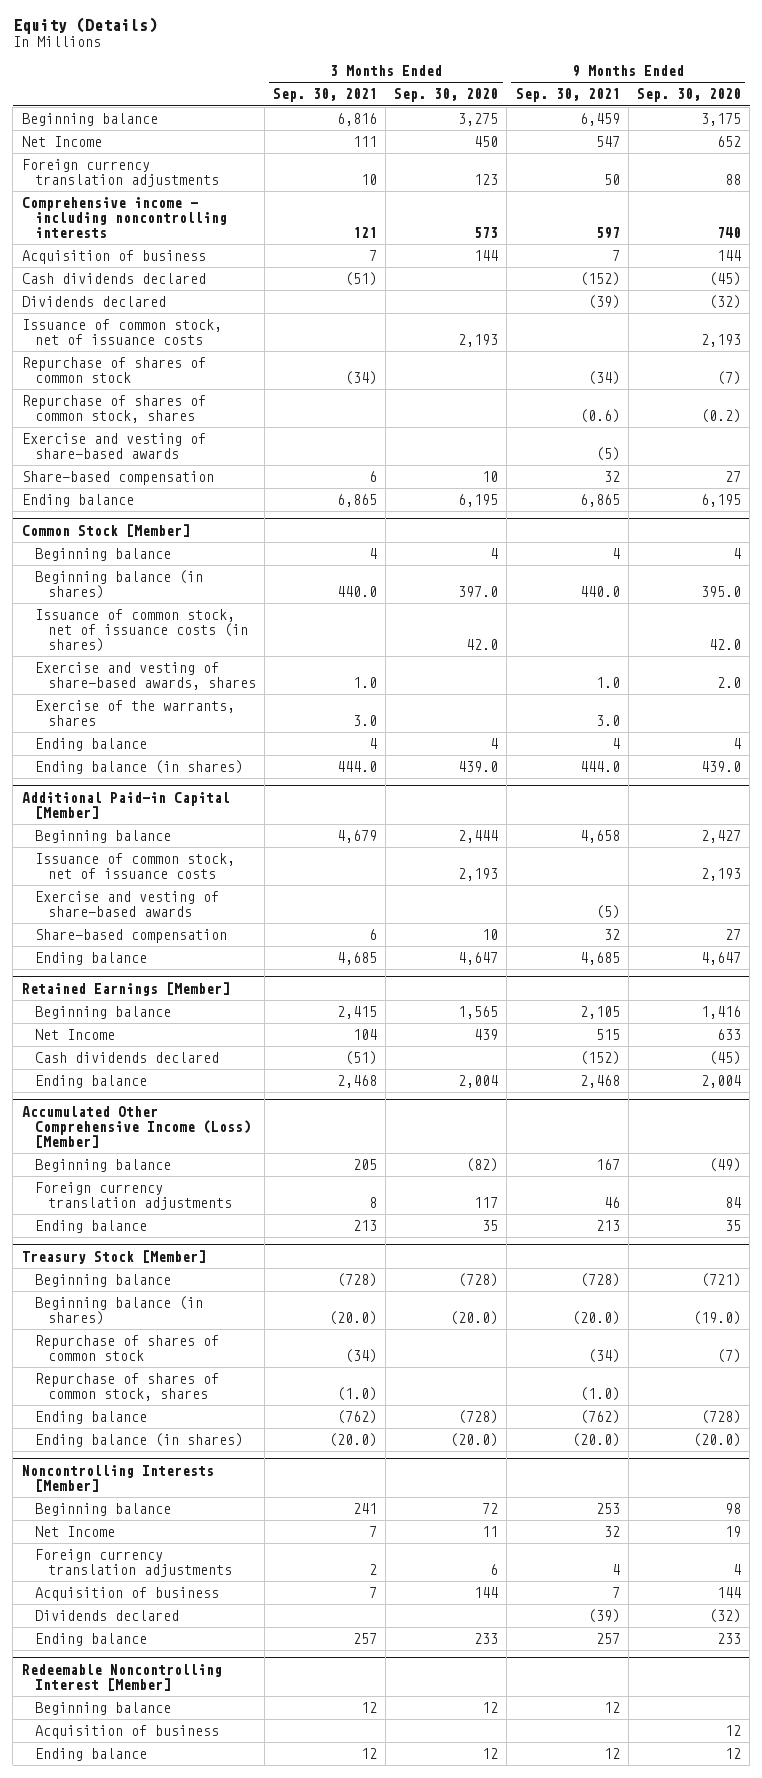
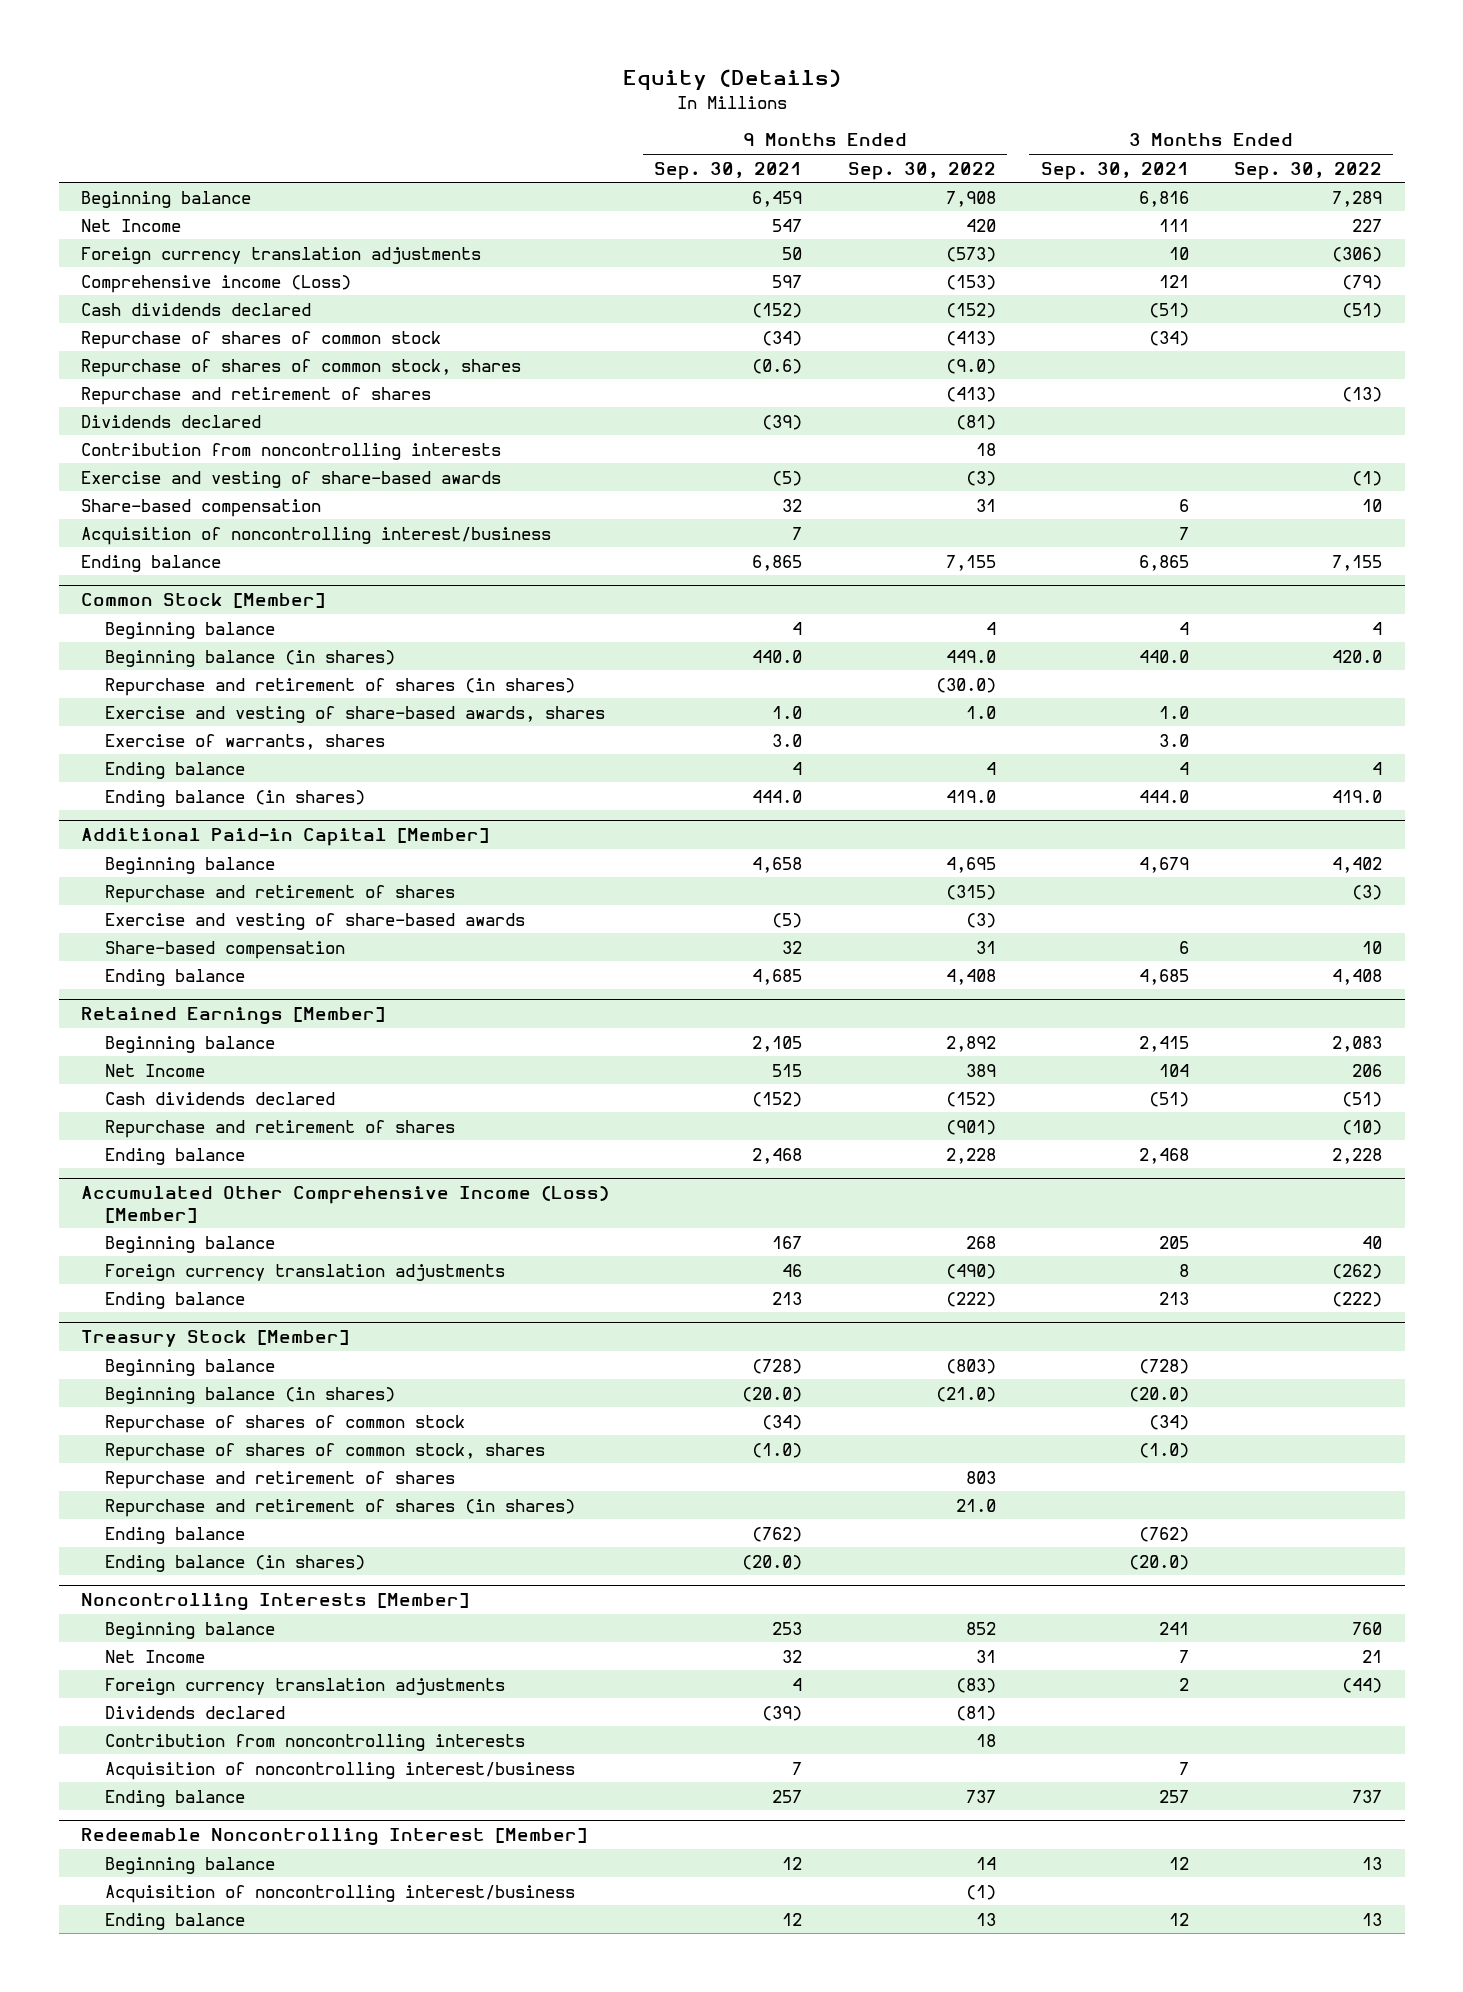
- | 3 Months Ended Sep. 30, 2021 | 3 Months Ended Sep. 30, 2020 | 9 Months Ended Sep. 30, 2021 | 9 Months Ended Sep. 30, 2020
+ | 9 Months Ended Sep. 30, 2021 | 9 Months Ended Sep. 30, 2022 | 3 Months Ended Sep. 30, 2021 | 3 Months Ended Sep. 30, 2022
- Comprehensive income - including noncontrolling interests | 121 | 573 | 597 | 740
- Acquisition of business | 7 | 144 | 7 | 144
+ Comprehensive income (Loss) | 597 | (153) | 121 | (79)
- Issuance of common stock, net of issuance costs | | 2,193 | | 2,193
+ Repurchase and retirement of shares | | (413) | | (13)
moved down: Dividends declared | (39) | (81) | |
+ Contribution from noncontrolling interests | | 18 | |
+ Acquisition of noncontrolling interest/business | 7 | | 7 |
@ Common Stock [Member]
- Issuance of common stock, net of issuance costs (in shares) | | 42.0 | | 42.0
+ Repurchase and retirement of shares (in shares) | | (30.0) | |
- Exercise of the warrants, shares | 3.0 | | 3.0 |
+ Exercise of warrants, shares | 3.0 | | 3.0 |
@ Additional Paid-in Capital [Member]
- Issuance of common stock, net of issuance costs | | 2,193 | | 2,193
+ Repurchase and retirement of shares | | (315) | | (3)
@ Retained Earnings [Member]
+ Repurchase and retirement of shares | | (901) | | (10)
@ Treasury Stock [Member]
+ Repurchase and retirement of shares | | 803 | |
+ Repurchase and retirement of shares (in shares) | | 21.0 | |
@ Noncontrolling Interests [Member]
- Acquisition of business | 7 | 144 | 7 | 144
+ Contribution from noncontrolling interests | | 18 | |
+ Acquisition of noncontrolling interest/business | 7 | | 7 |
@ Redeemable Noncontrolling Interest [Member]
- Acquisition of business | | | | 12
+ Acquisition of noncontrolling interest/business | | (1) | |

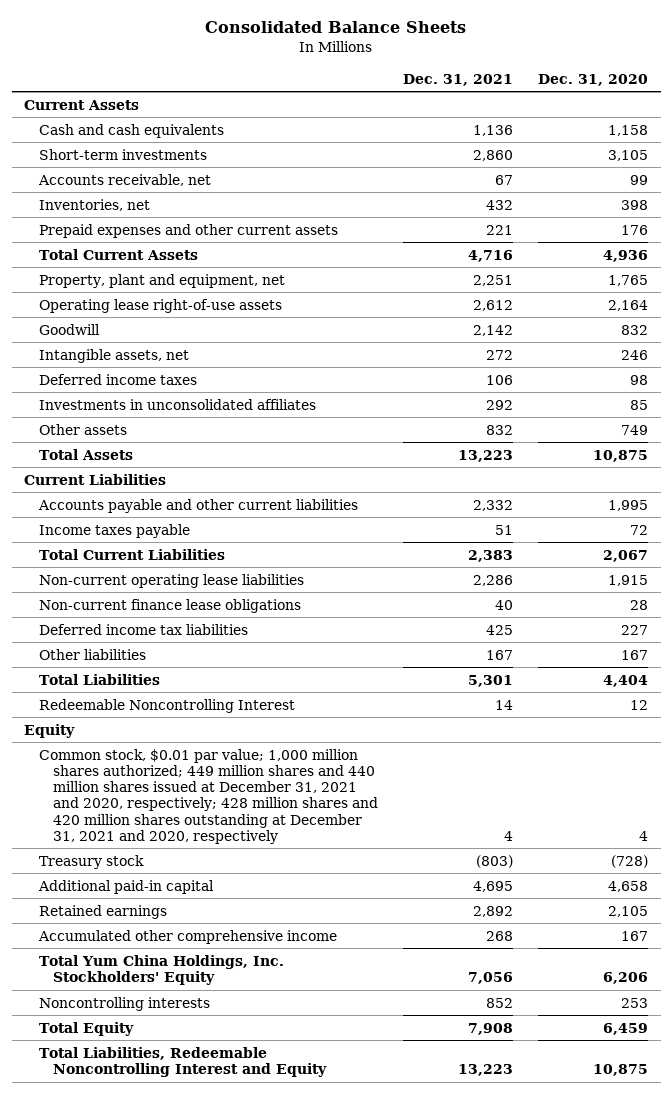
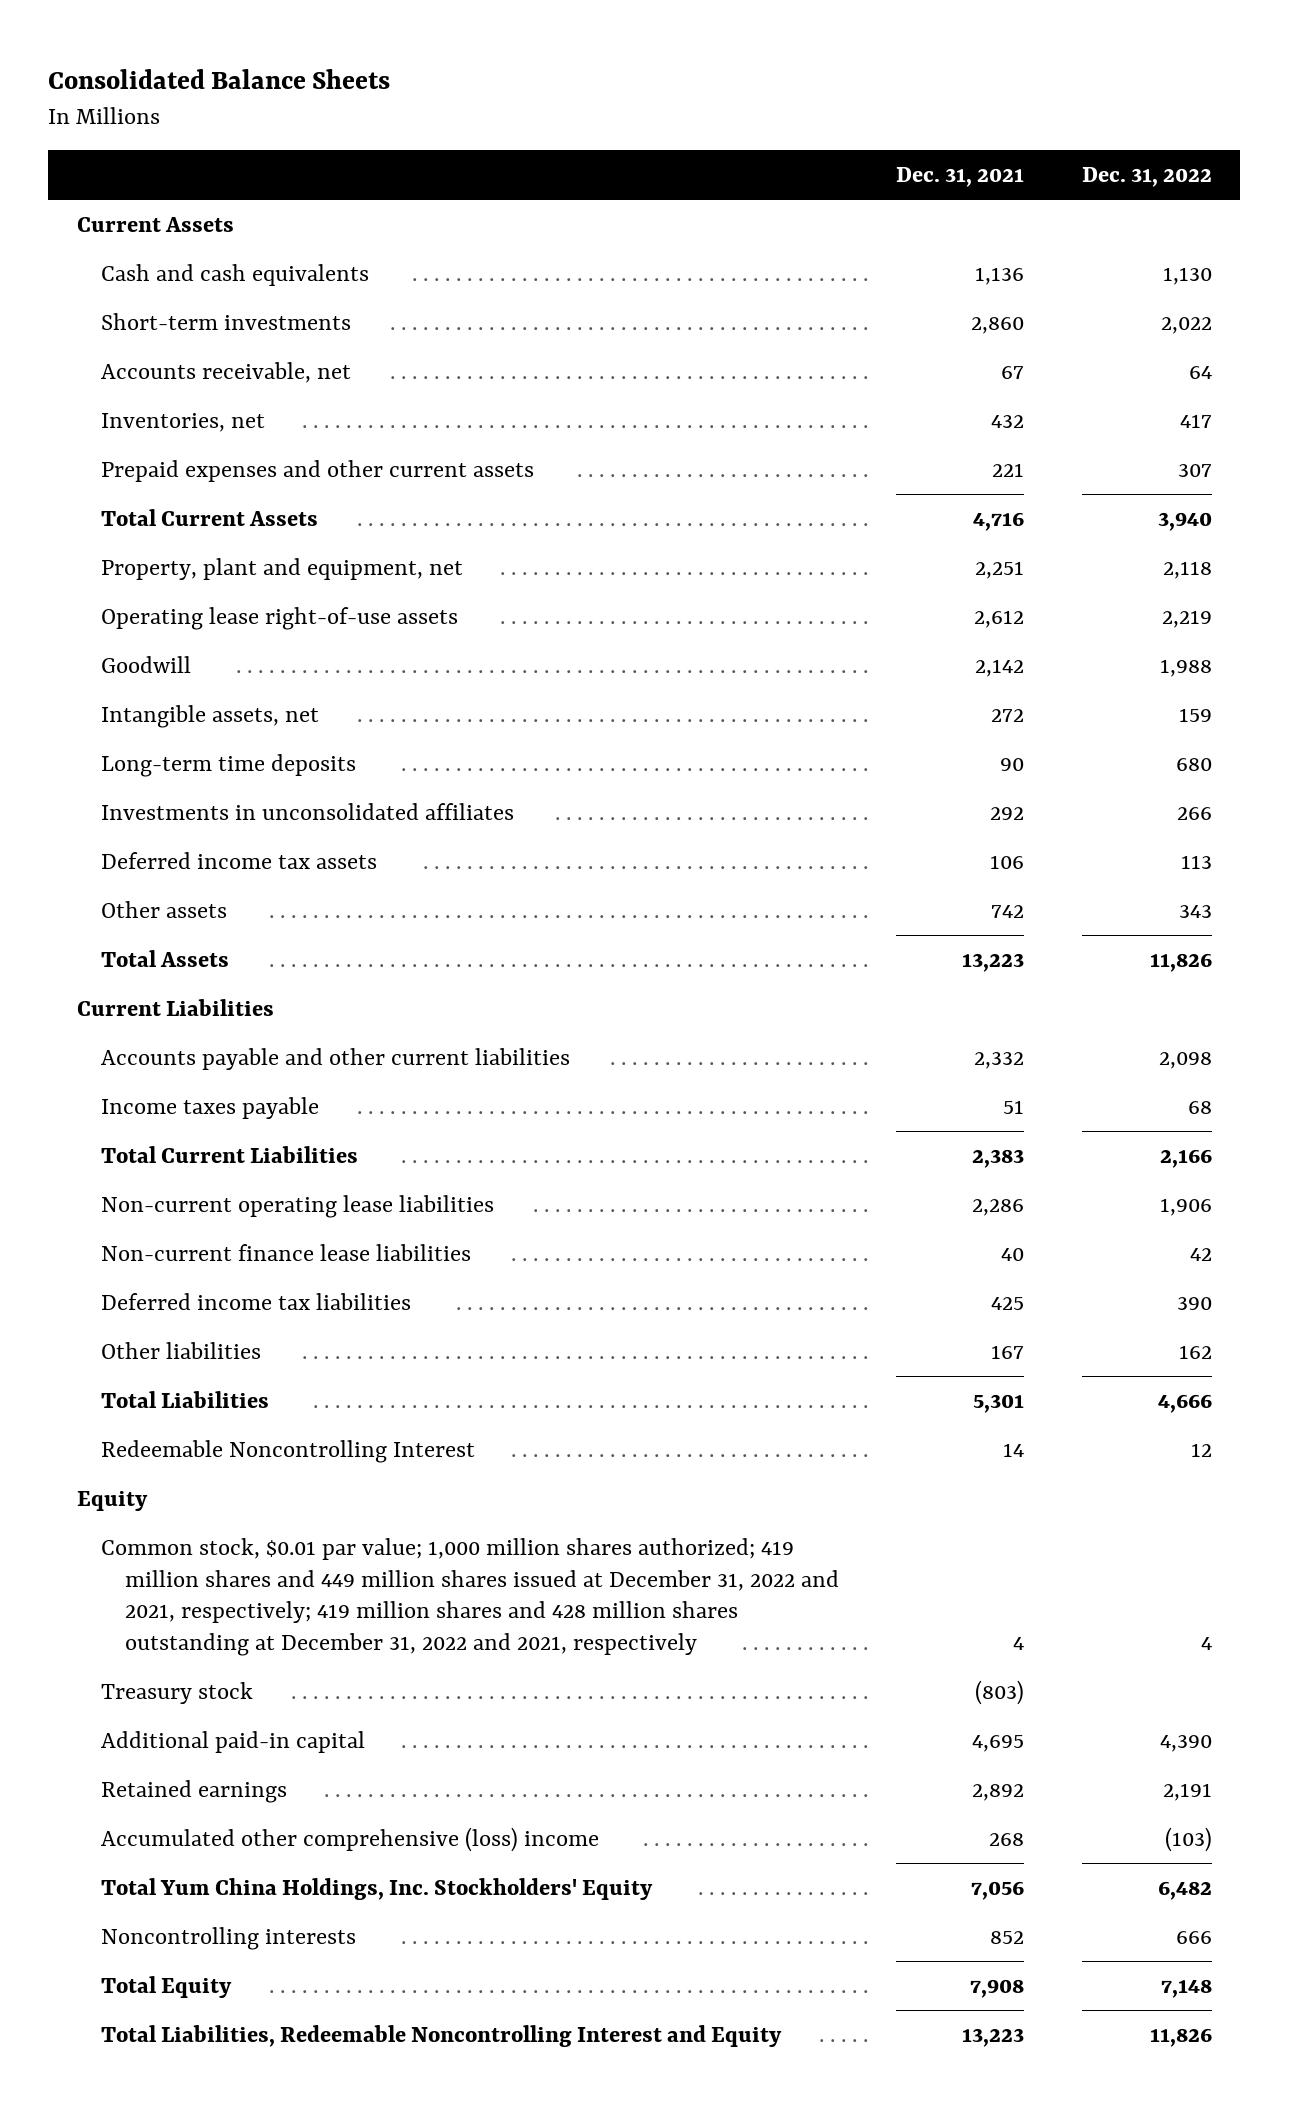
- | Dec. 31, 2021 | Dec. 31, 2020
+ | Dec. 31, 2021 | Dec. 31, 2022
- Deferred income taxes | 106 | 98
+ Long-term time deposits | 90 | 680
- Other assets | 832 | 749
+ Deferred income tax assets | 106 | 113
+ Other assets | 742 | 343
- Non-current finance lease obligations | 40 | 28
+ Non-current finance lease liabilities | 40 | 42
- Common stock, $0.01 par value; 1,000 million shares authorized; 449 million shares and 440 million shares issued at December 31, 2021 and 2020, respectively; 428 million shares and 420 million shares outstanding at December 31, 2021 and 2020, respectively | 4 | 4
+ Common stock, $0.01 par value; 1,000 million shares authorized; 419 million shares and 449 million shares issued at December 31, 2022 and 2021, respectively; 419 million shares and 428 million shares outstanding at December 31, 2022 and 2021, respectively | 4 | 4
- Accumulated other comprehensive income | 268 | 167
+ Accumulated other comprehensive (loss) income | 268 | (103)

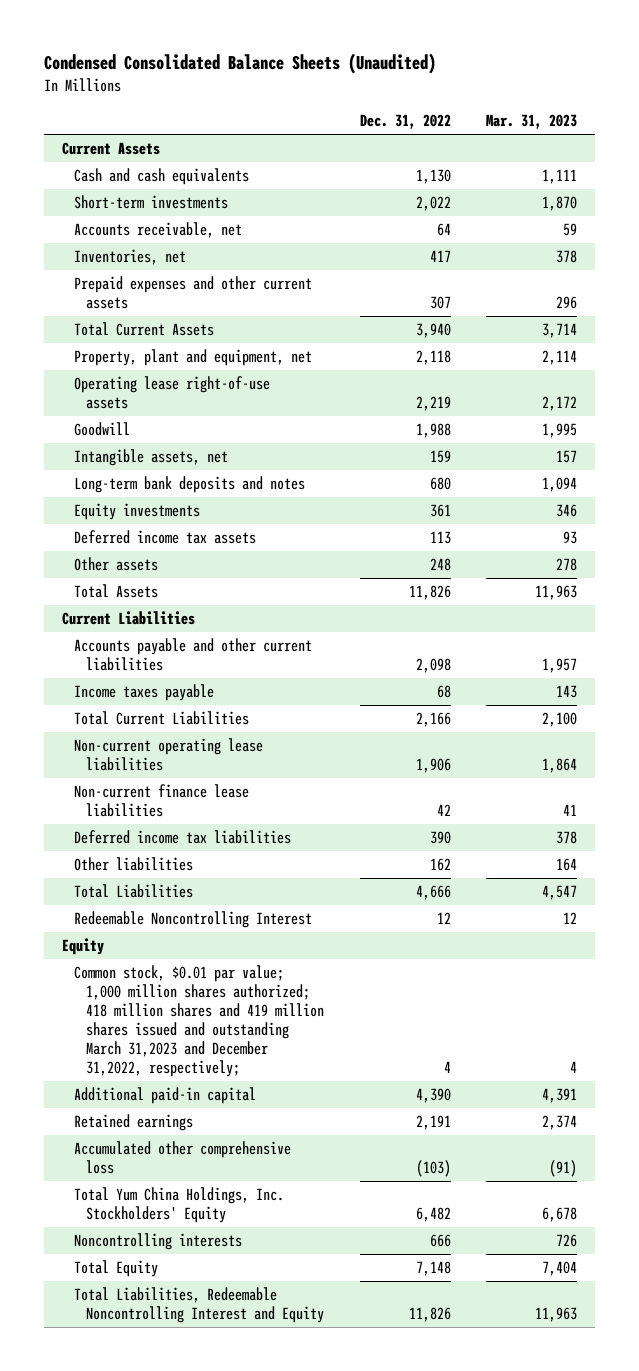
- Consolidated Balance Sheets
+ Condensed Consolidated Balance Sheets (Unaudited)
- | Dec. 31, 2021 | Dec. 31, 2022
+ | Dec. 31, 2022 | Mar. 31, 2023
- Long-term time deposits | 90 | 680
- Investments in unconsolidated affiliates | 292 | 266
+ Long-term bank deposits and notes | 680 | 1,094
+ Equity investments | 361 | 346
- Other assets | 742 | 343
+ Other assets | 248 | 278
- Common stock, $0.01 par value; 1,000 million shares authorized; 419 million shares and 449 million shares issued at December 31, 2022 and 2021, respectively; 419 million shares and 428 million shares outstanding at December 31, 2022 and 2021, respectively | 4 | 4
- Treasury stock | (803) |
+ Common stock, $0.01 par value; 1,000 million shares authorized; 418 million shares and 419 million shares issued and outstanding March 31,2023 and December 31,2022, respectively; | 4 | 4
- Accumulated other comprehensive (loss) income | 268 | (103)
+ Accumulated other comprehensive loss | (103) | (91)

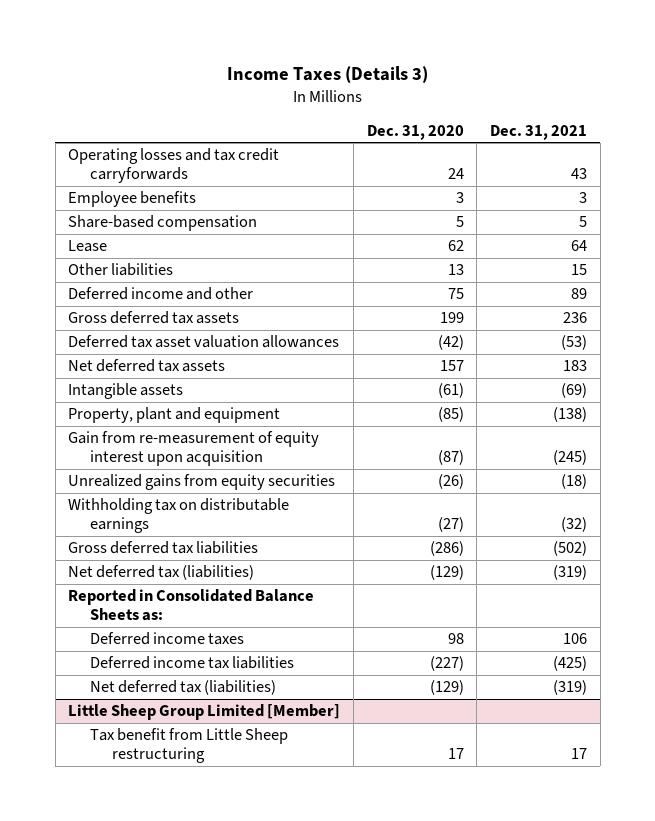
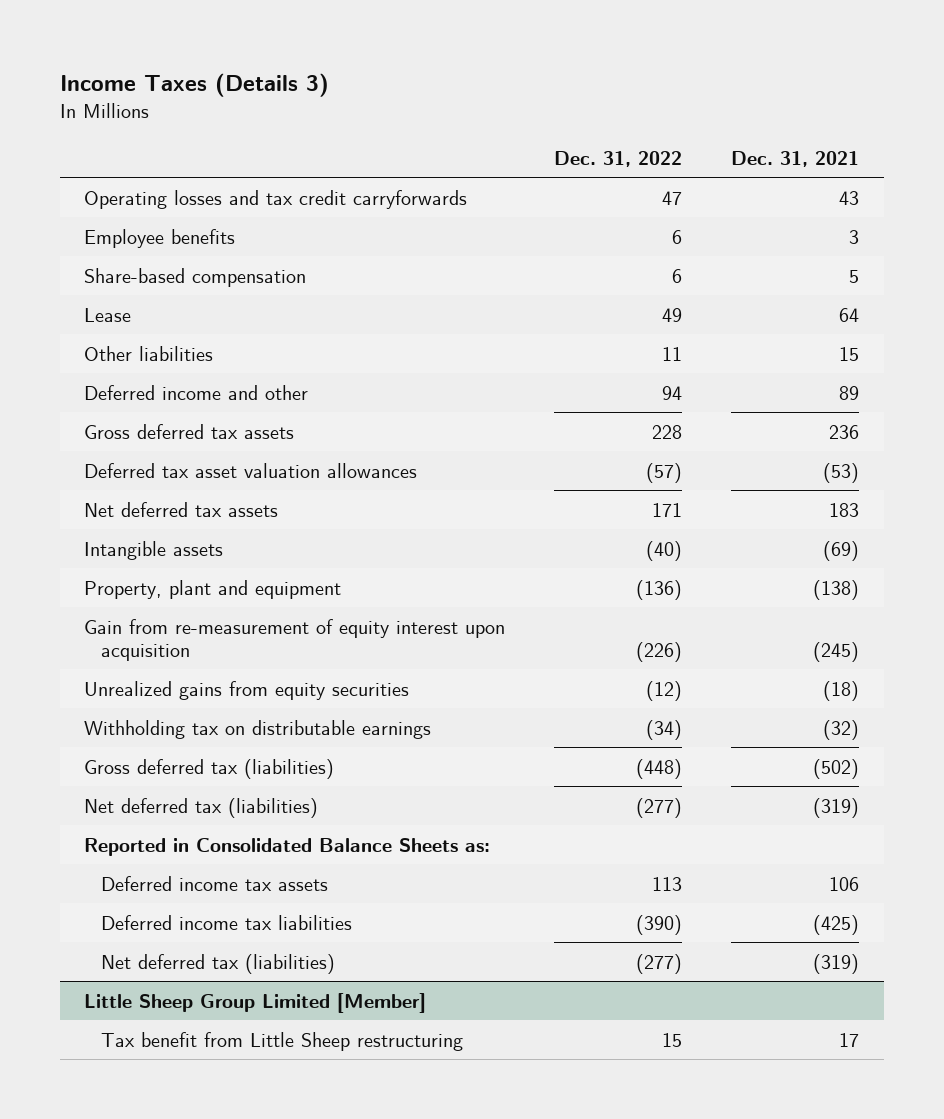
- | Dec. 31, 2020 | Dec. 31, 2021
+ | Dec. 31, 2022 | Dec. 31, 2021
- Gross deferred tax liabilities | (286) | (502)
+ Gross deferred tax (liabilities) | (448) | (502)
- Deferred income taxes | 98 | 106
+ Deferred income tax assets | 113 | 106

